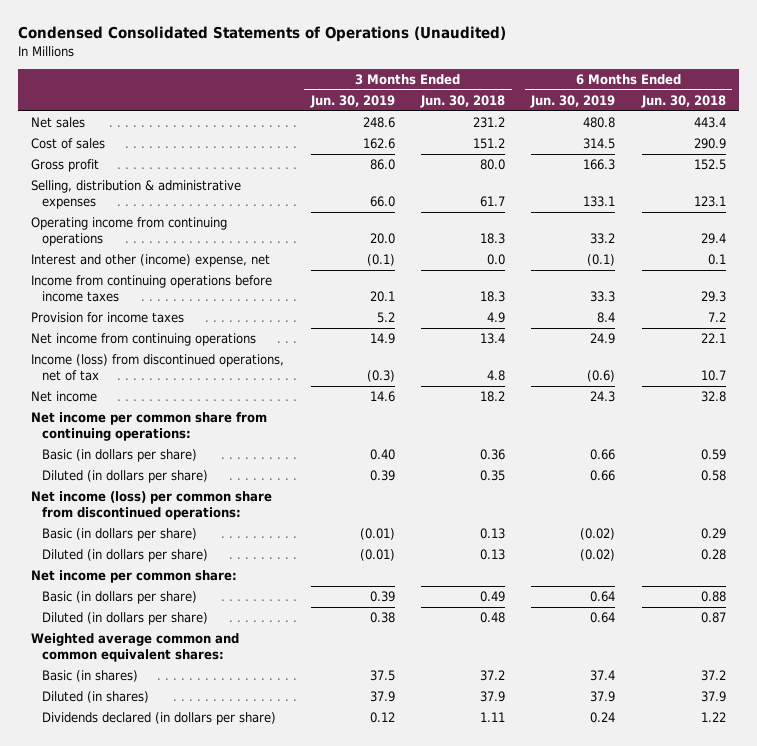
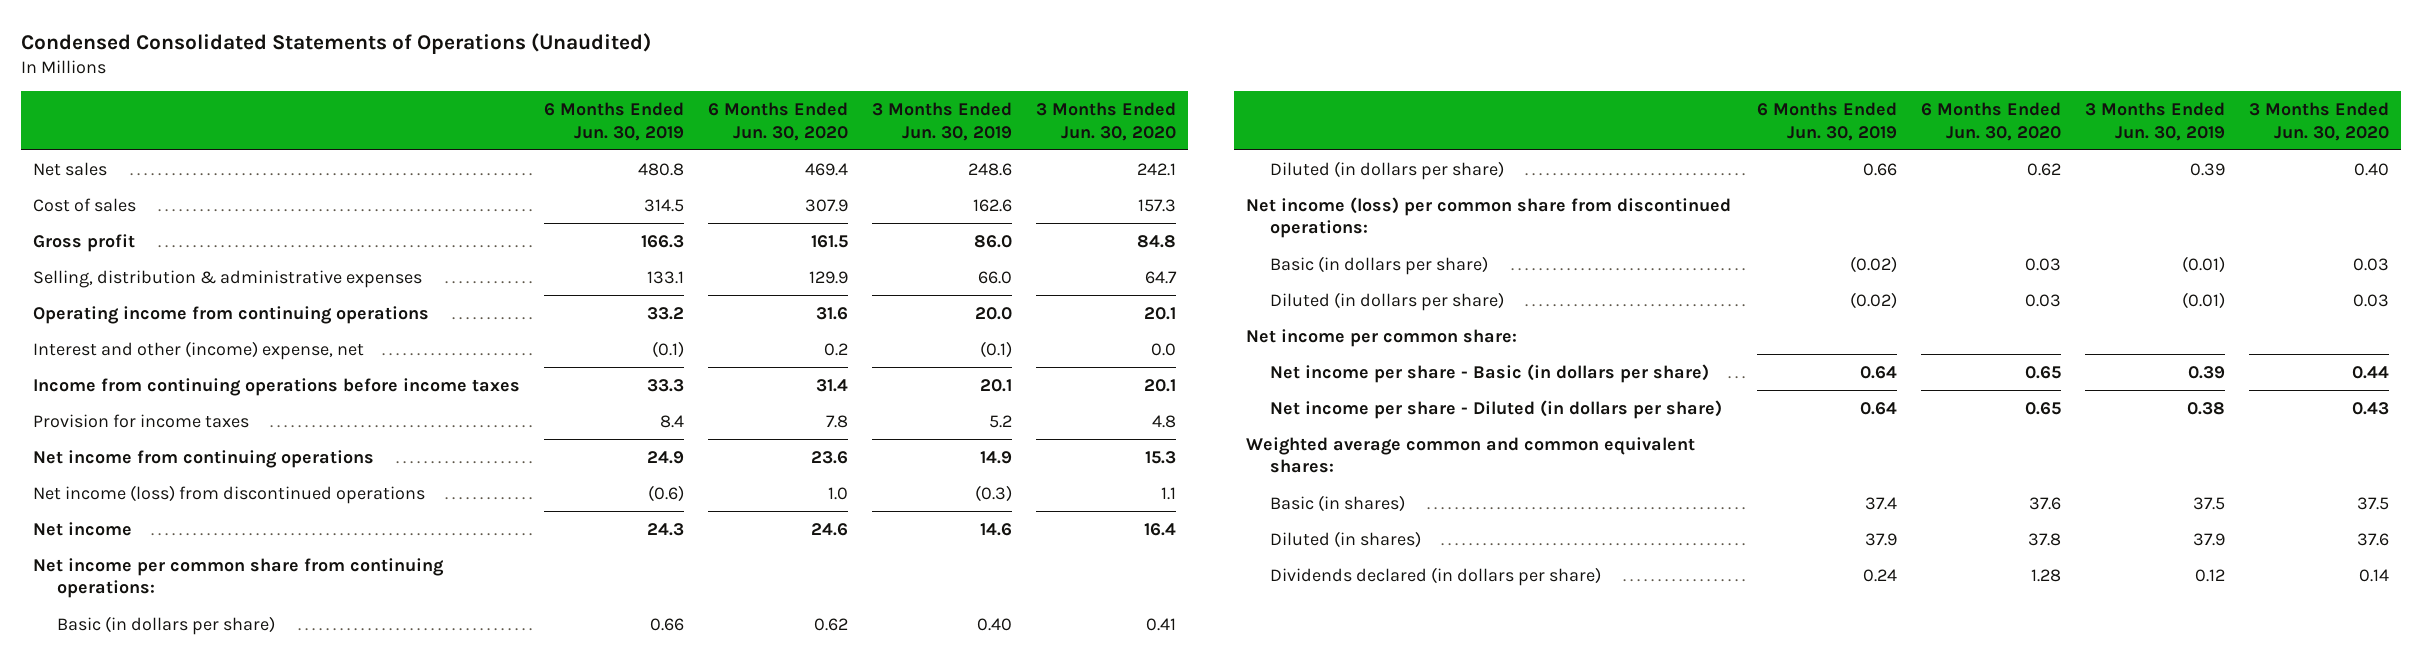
- | 3 Months Ended Jun. 30, 2019 | 3 Months Ended Jun. 30, 2018 | 6 Months Ended Jun. 30, 2019 | 6 Months Ended Jun. 30, 2018
+ | 6 Months Ended Jun. 30, 2019 | 6 Months Ended Jun. 30, 2020 | 3 Months Ended Jun. 30, 2019 | 3 Months Ended Jun. 30, 2020
- Income (loss) from discontinued operations, net of tax | (0.3) | 4.8 | (0.6) | 10.7
+ Net income (loss) from discontinued operations | (0.6) | 1.0 | (0.3) | 1.1
- Basic (in dollars per share) | 0.39 | 0.49 | 0.64 | 0.88
- Diluted (in dollars per share) | 0.38 | 0.48 | 0.64 | 0.87
+ Net income per share - Basic (in dollars per share) | 0.64 | 0.65 | 0.39 | 0.44
+ Net income per share - Diluted (in dollars per share) | 0.64 | 0.65 | 0.38 | 0.43

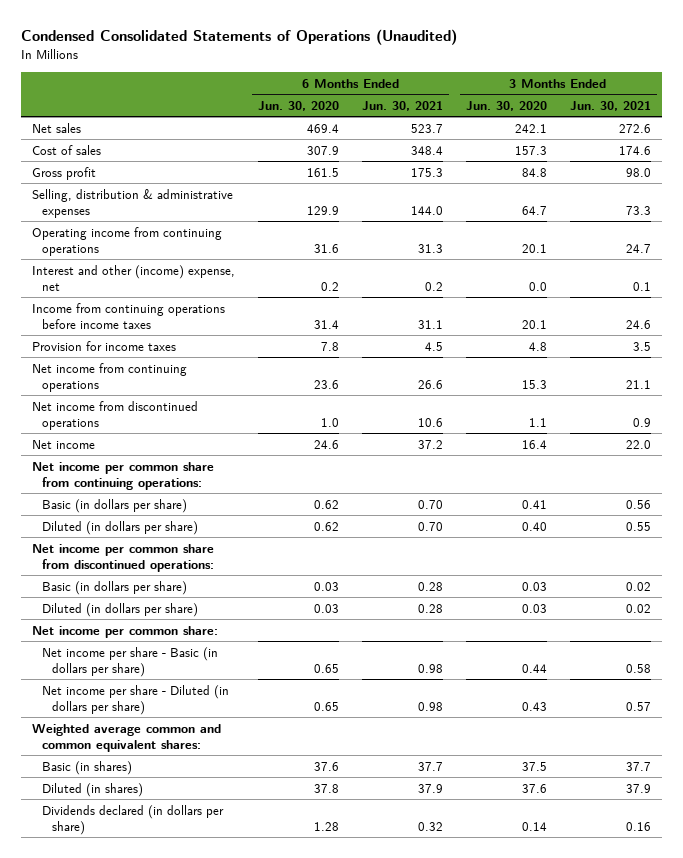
- | 6 Months Ended Jun. 30, 2019 | 6 Months Ended Jun. 30, 2020 | 3 Months Ended Jun. 30, 2019 | 3 Months Ended Jun. 30, 2020
+ | 6 Months Ended Jun. 30, 2020 | 6 Months Ended Jun. 30, 2021 | 3 Months Ended Jun. 30, 2020 | 3 Months Ended Jun. 30, 2021
- Net income (loss) from discontinued operations | (0.6) | 1.0 | (0.3) | 1.1
+ Net income from discontinued operations | 1.0 | 10.6 | 1.1 | 0.9
- Net income (loss) per common share from discontinued operations:
+ Net income per common share from discontinued operations:

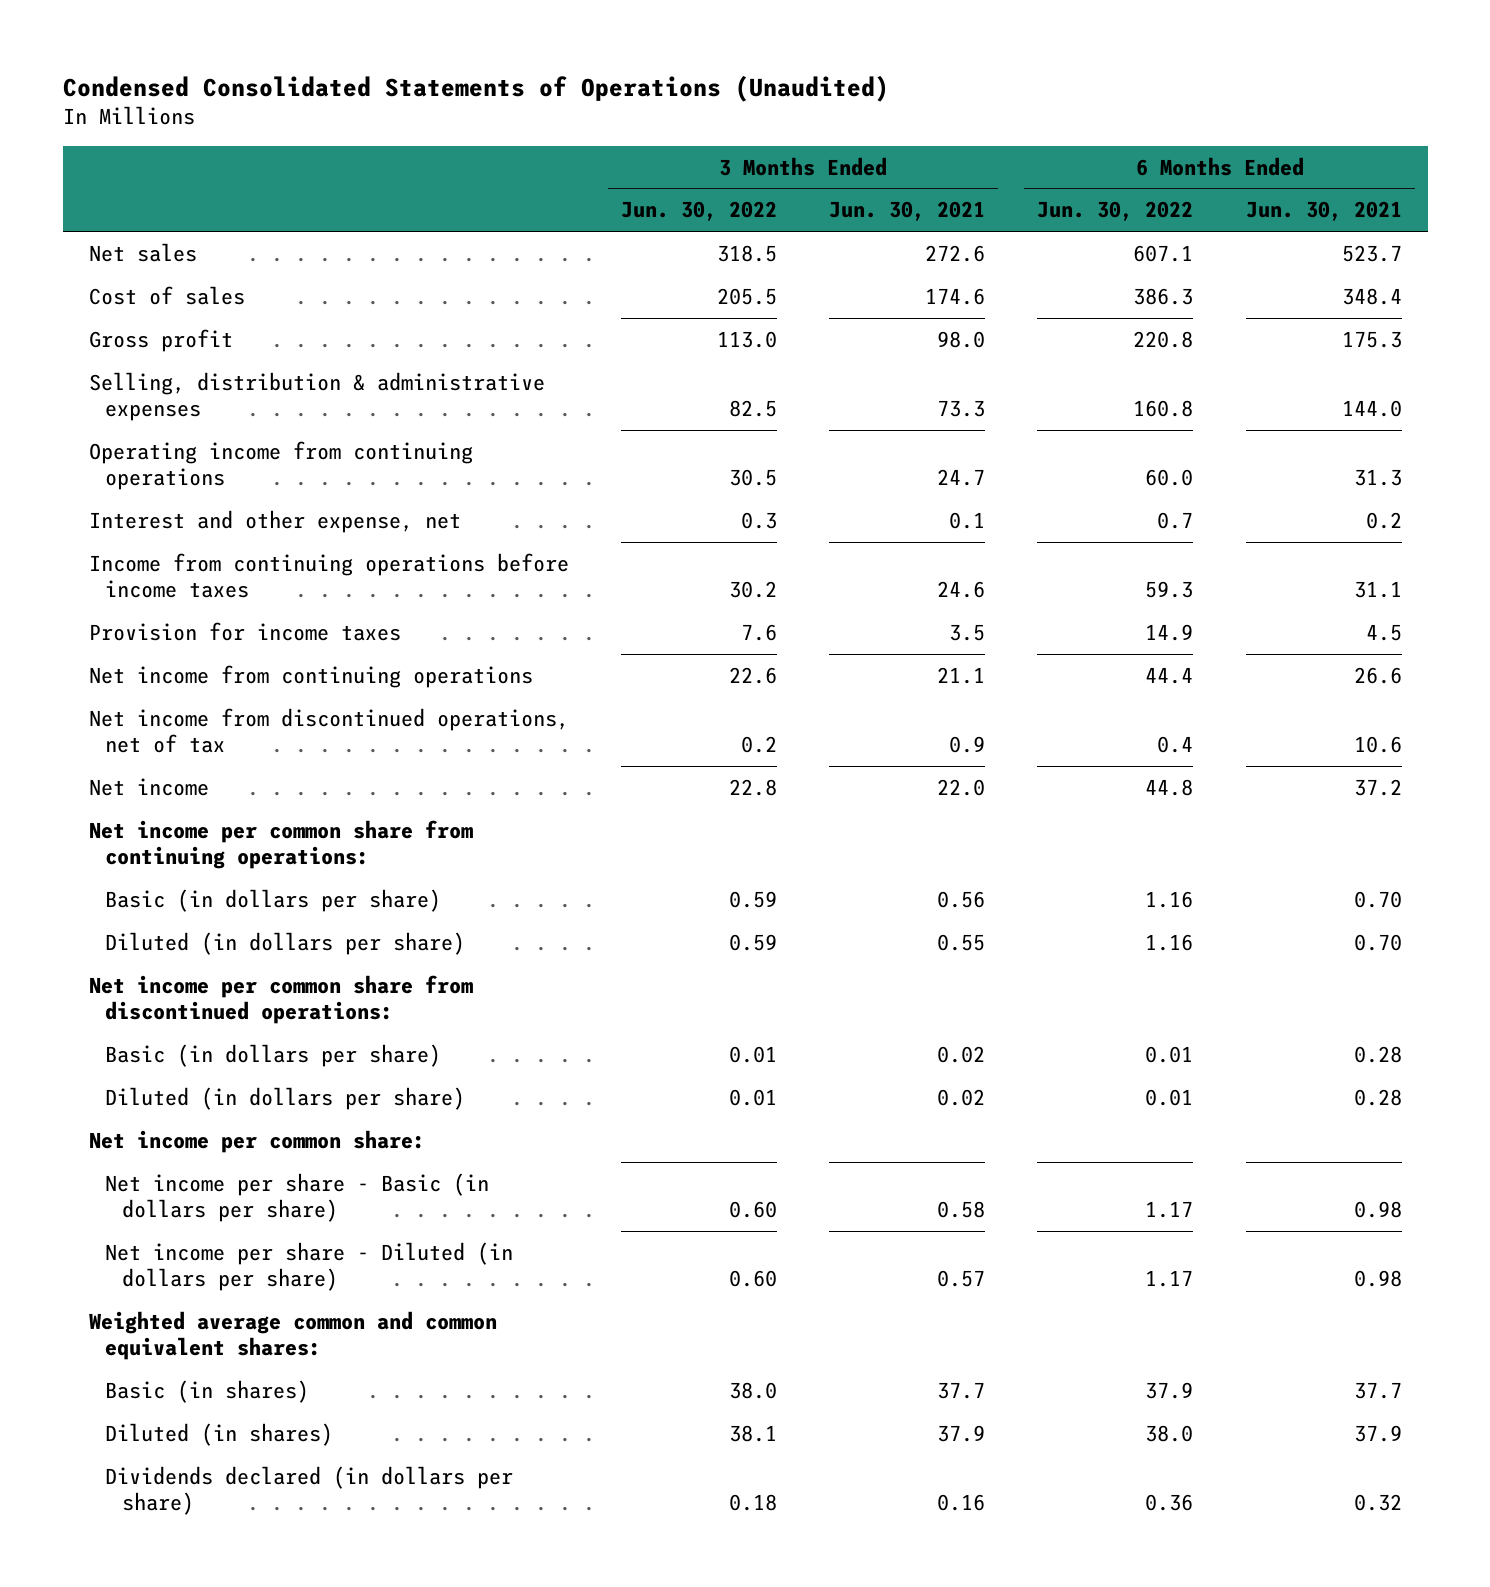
- | 6 Months Ended Jun. 30, 2020 | 6 Months Ended Jun. 30, 2021 | 3 Months Ended Jun. 30, 2020 | 3 Months Ended Jun. 30, 2021
+ | 3 Months Ended Jun. 30, 2022 | 3 Months Ended Jun. 30, 2021 | 6 Months Ended Jun. 30, 2022 | 6 Months Ended Jun. 30, 2021
- Interest and other (income) expense, net | 0.2 | 0.2 | 0.0 | 0.1
+ Interest and other expense, net | 0.3 | 0.1 | 0.7 | 0.2
- Net income from discontinued operations | 1.0 | 10.6 | 1.1 | 0.9
+ Net income from discontinued operations, net of tax | 0.2 | 0.9 | 0.4 | 10.6

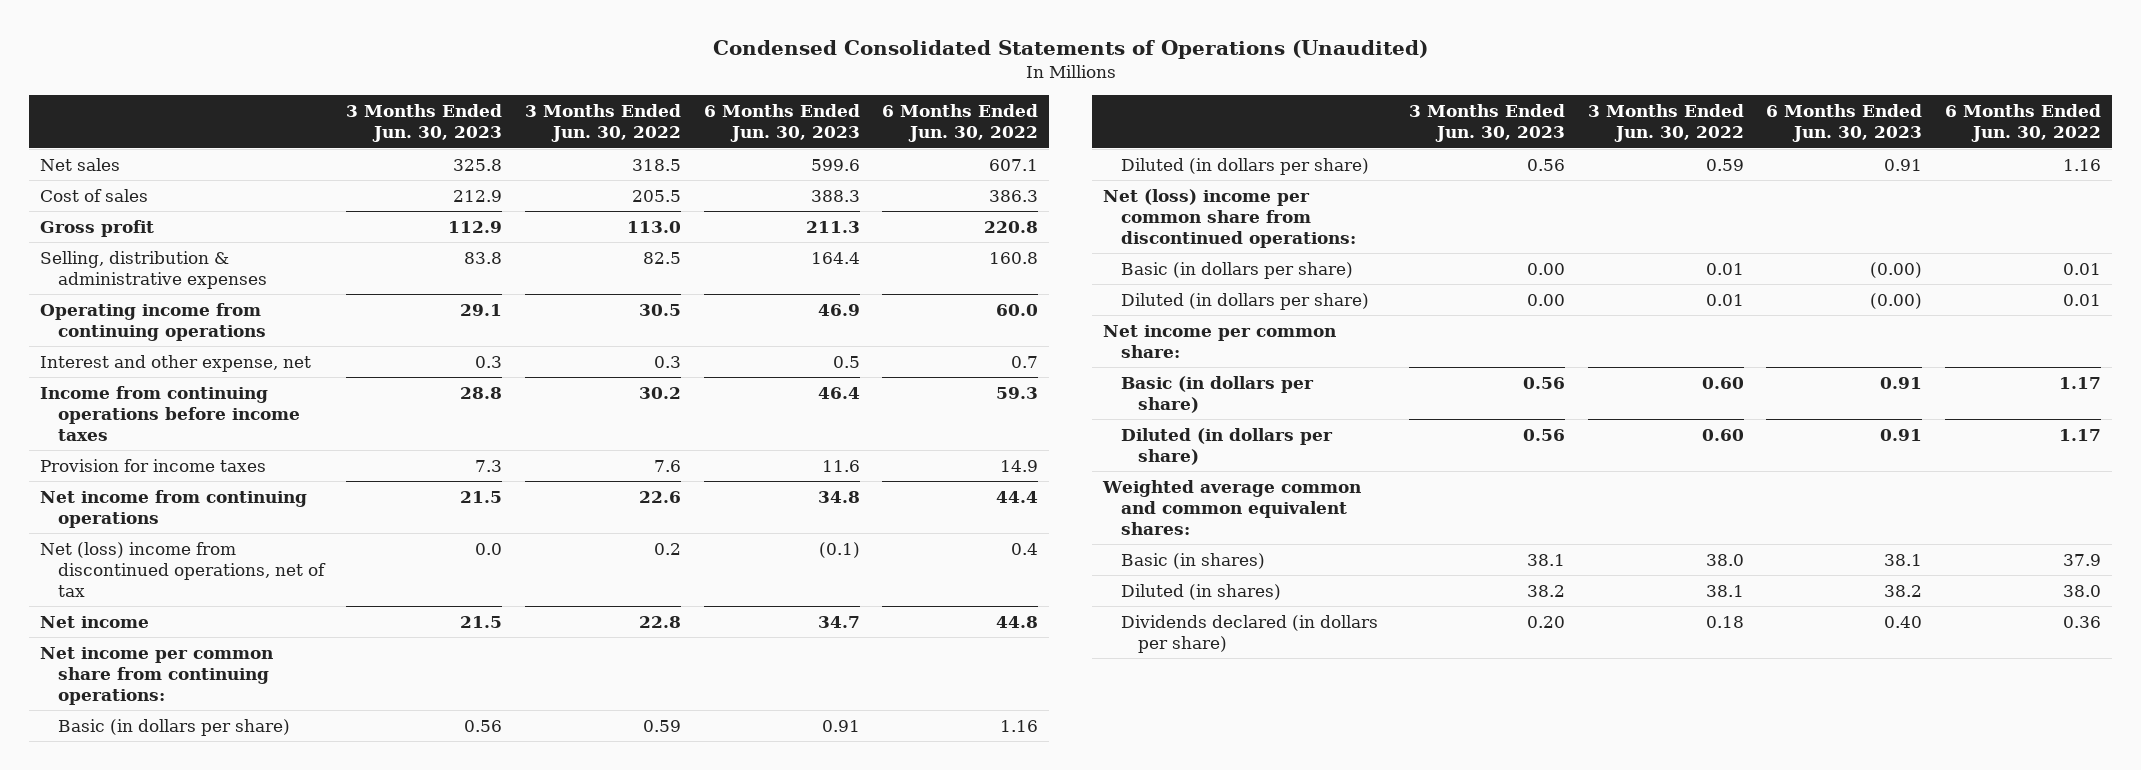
- | 3 Months Ended Jun. 30, 2022 | 3 Months Ended Jun. 30, 2021 | 6 Months Ended Jun. 30, 2022 | 6 Months Ended Jun. 30, 2021
+ | 3 Months Ended Jun. 30, 2023 | 3 Months Ended Jun. 30, 2022 | 6 Months Ended Jun. 30, 2023 | 6 Months Ended Jun. 30, 2022
- Net income from discontinued operations, net of tax | 0.2 | 0.9 | 0.4 | 10.6
+ Net (loss) income from discontinued operations, net of tax | 0.0 | 0.2 | (0.1) | 0.4
- Net income per common share from discontinued operations:
+ Net (loss) income per common share from discontinued operations:
- Net income per share - Basic (in dollars per share) | 0.60 | 0.58 | 1.17 | 0.98
- Net income per share - Diluted (in dollars per share) | 0.60 | 0.57 | 1.17 | 0.98
+ Basic (in dollars per share) | 0.56 | 0.60 | 0.91 | 1.17
+ Diluted (in dollars per share) | 0.56 | 0.60 | 0.91 | 1.17

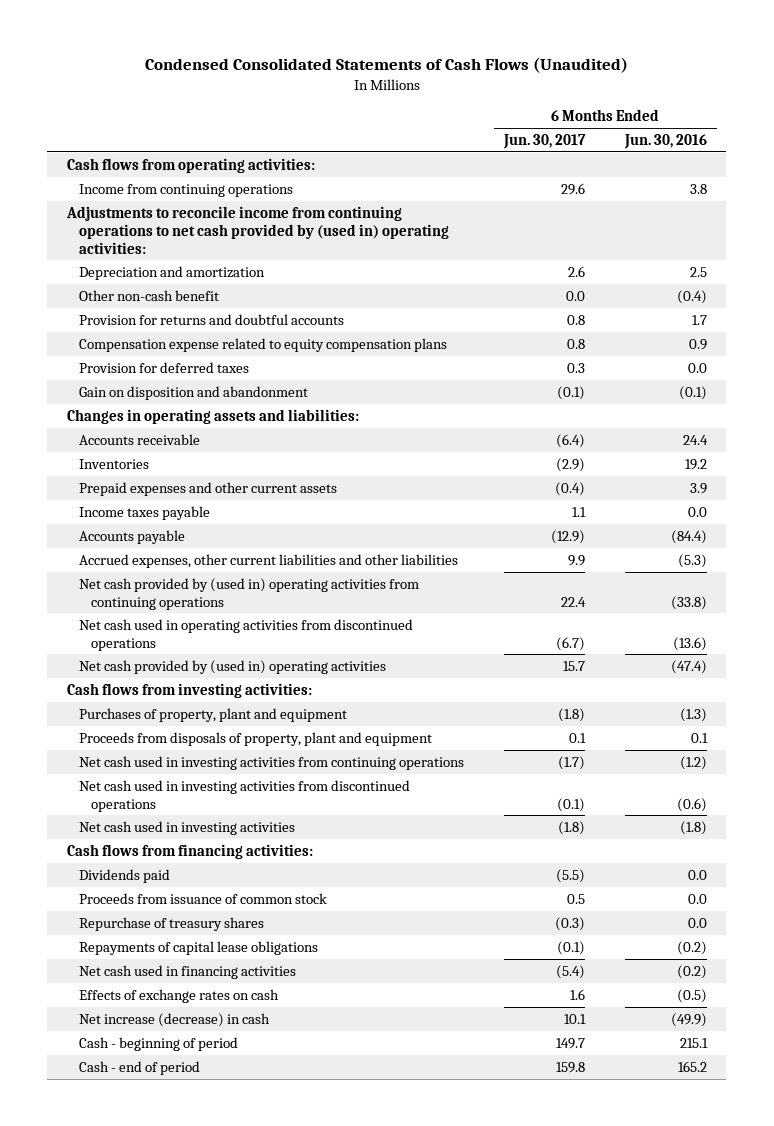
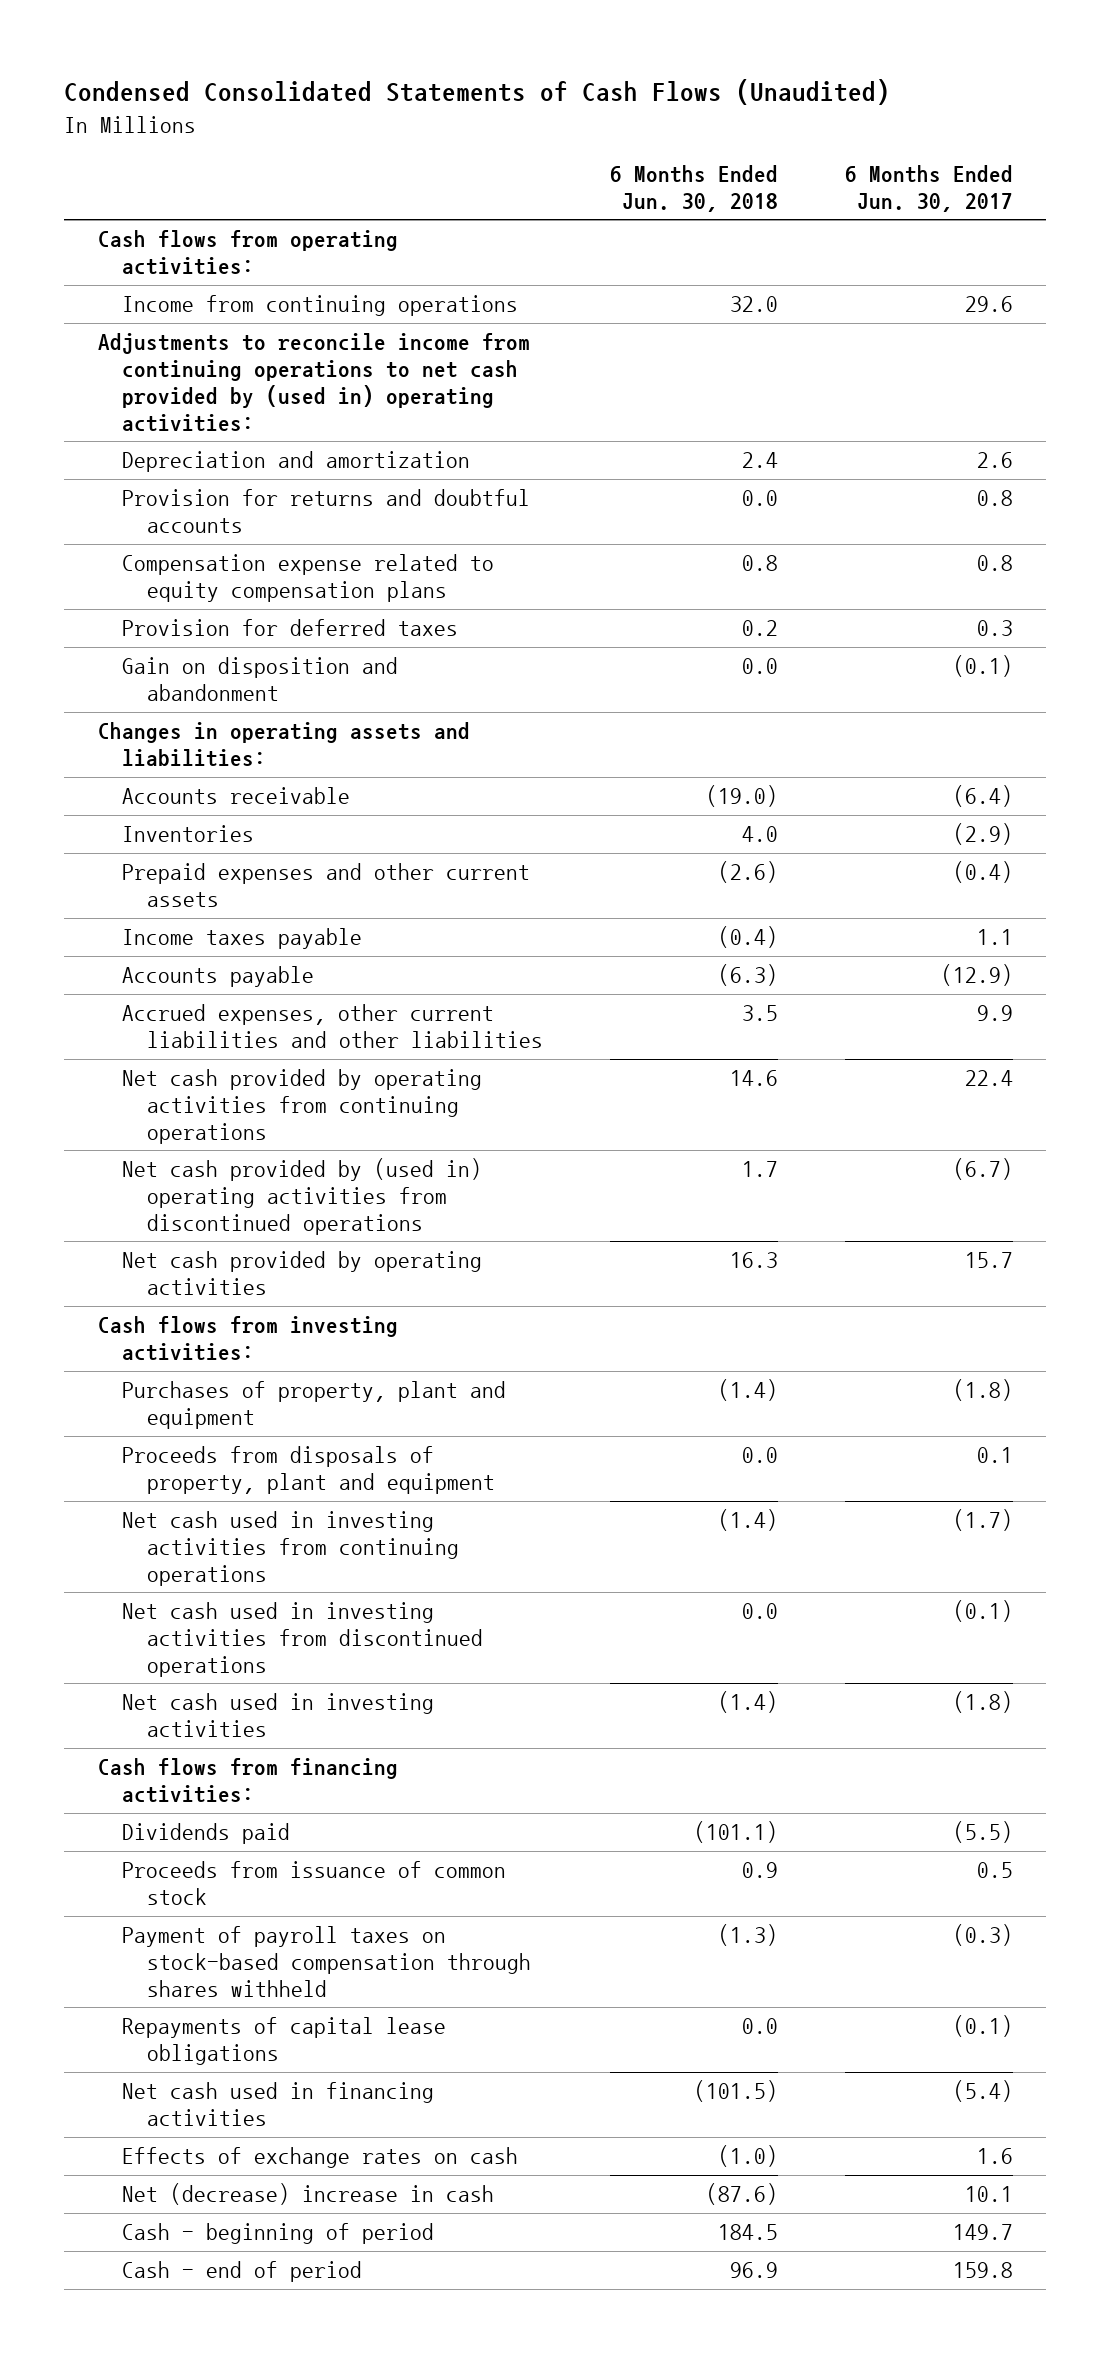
- | 6 Months Ended Jun. 30, 2017 | 6 Months Ended Jun. 30, 2016
+ | 6 Months Ended Jun. 30, 2018 | 6 Months Ended Jun. 30, 2017
- Other non-cash benefit | 0.0 | (0.4)
- Net cash provided by (used in) operating activities from continuing operations | 22.4 | (33.8)
- Net cash used in operating activities from discontinued operations | (6.7) | (13.6)
- Net cash provided by (used in) operating activities | 15.7 | (47.4)
+ Net cash provided by operating activities from continuing operations | 14.6 | 22.4
+ Net cash provided by (used in) operating activities from discontinued operations | 1.7 | (6.7)
+ Net cash provided by operating activities | 16.3 | 15.7
- Repurchase of treasury shares | (0.3) | 0.0
+ Payment of payroll taxes on stock-based compensation through shares withheld | (1.3) | (0.3)
- Net increase (decrease) in cash | 10.1 | (49.9)
+ Net (decrease) increase in cash | (87.6) | 10.1

